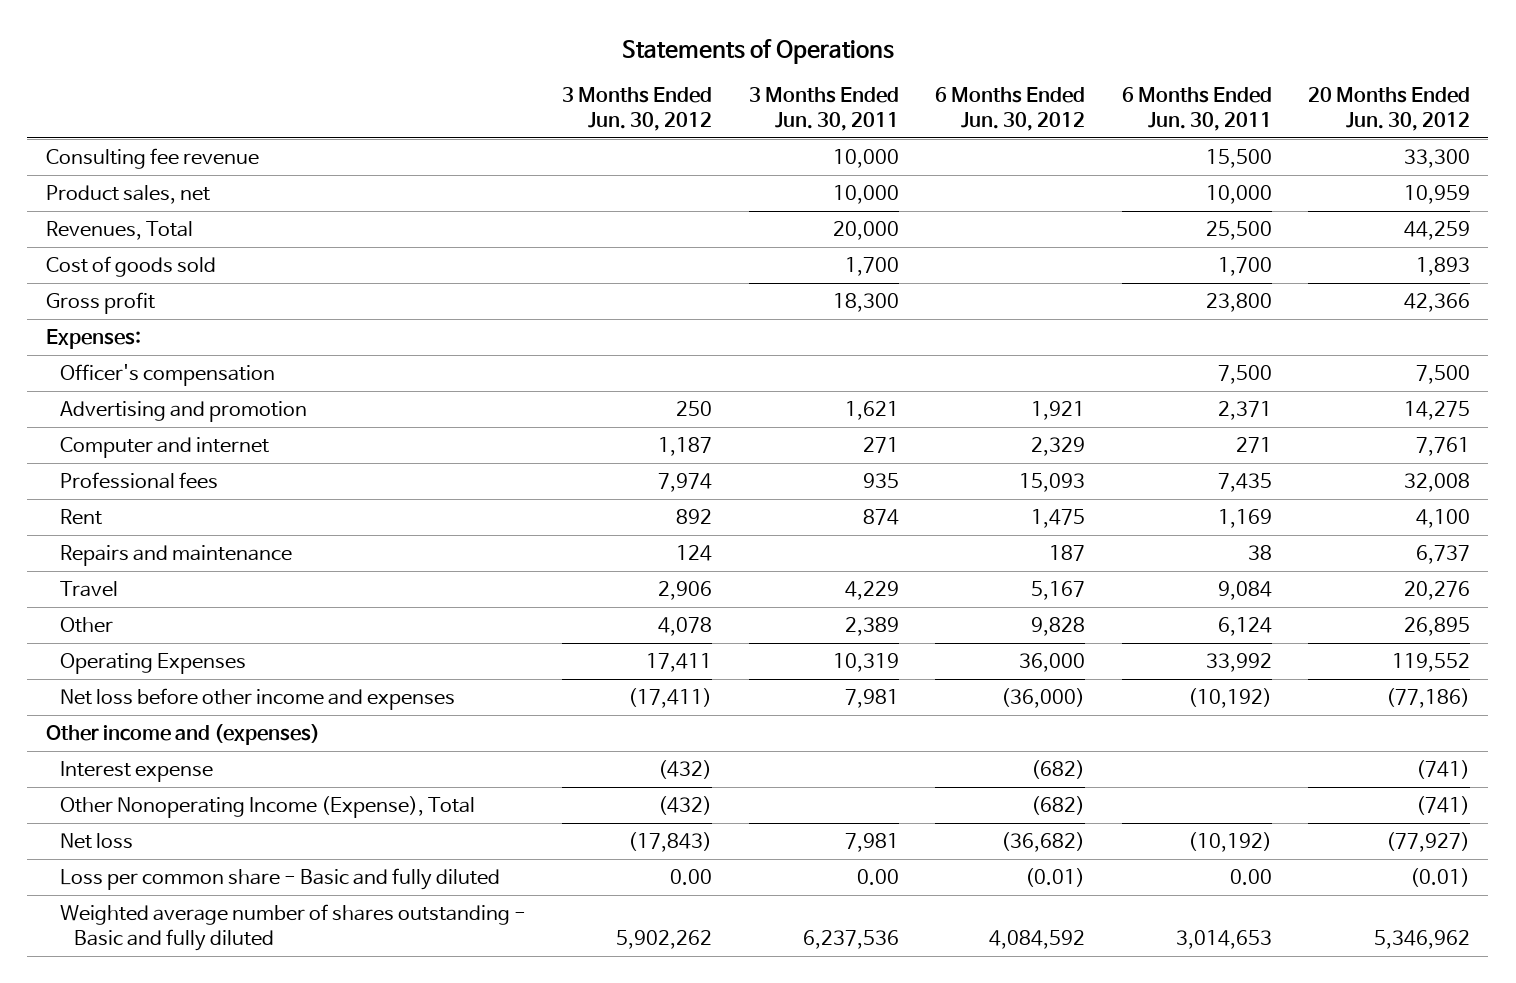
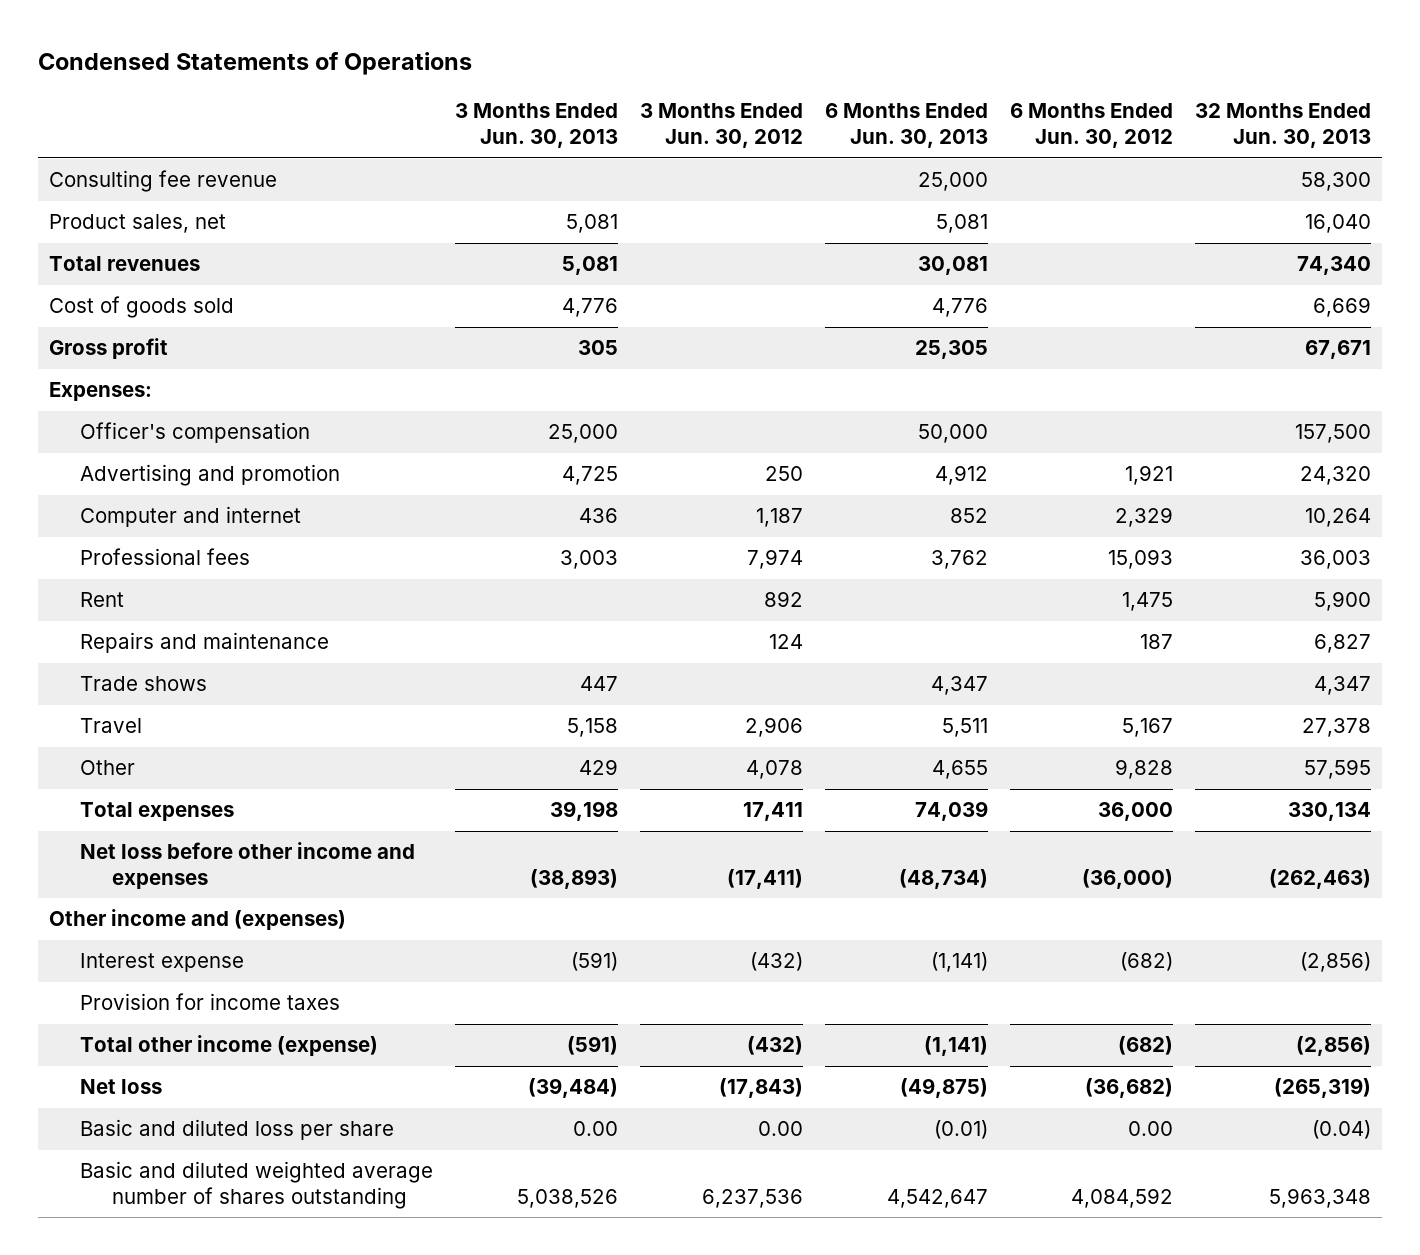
- Statements of Operations
+ Condensed Statements of Operations
- | 3 Months Ended Jun. 30, 2012 | 3 Months Ended Jun. 30, 2011 | 6 Months Ended Jun. 30, 2012 | 6 Months Ended Jun. 30, 2011 | 20 Months Ended Jun. 30, 2012
+ | 3 Months Ended Jun. 30, 2013 | 3 Months Ended Jun. 30, 2012 | 6 Months Ended Jun. 30, 2013 | 6 Months Ended Jun. 30, 2012 | 32 Months Ended Jun. 30, 2013
- Revenues, Total | | 20,000 | | 25,500 | 44,259
+ Total revenues | 5,081 | | 30,081 | | 74,340
+ Trade shows | 447 | | 4,347 | | 4,347
- Operating Expenses | 17,411 | 10,319 | 36,000 | 33,992 | 119,552
+ Total expenses | 39,198 | 17,411 | 74,039 | 36,000 | 330,134
- Other Nonoperating Income (Expense), Total | (432) | | (682) | | (741)
+ Provision for income taxes
+ Total other income (expense) | (591) | (432) | (1,141) | (682) | (2,856)
- Loss per common share - Basic and fully diluted | 0.00 | 0.00 | (0.01) | 0.00 | (0.01)
- Weighted average number of shares outstanding - Basic and fully diluted | 5,902,262 | 6,237,536 | 4,084,592 | 3,014,653 | 5,346,962
+ Basic and diluted loss per share | 0.00 | 0.00 | (0.01) | 0.00 | (0.04)
+ Basic and diluted weighted average number of shares outstanding | 5,038,526 | 6,237,536 | 4,542,647 | 4,084,592 | 5,963,348

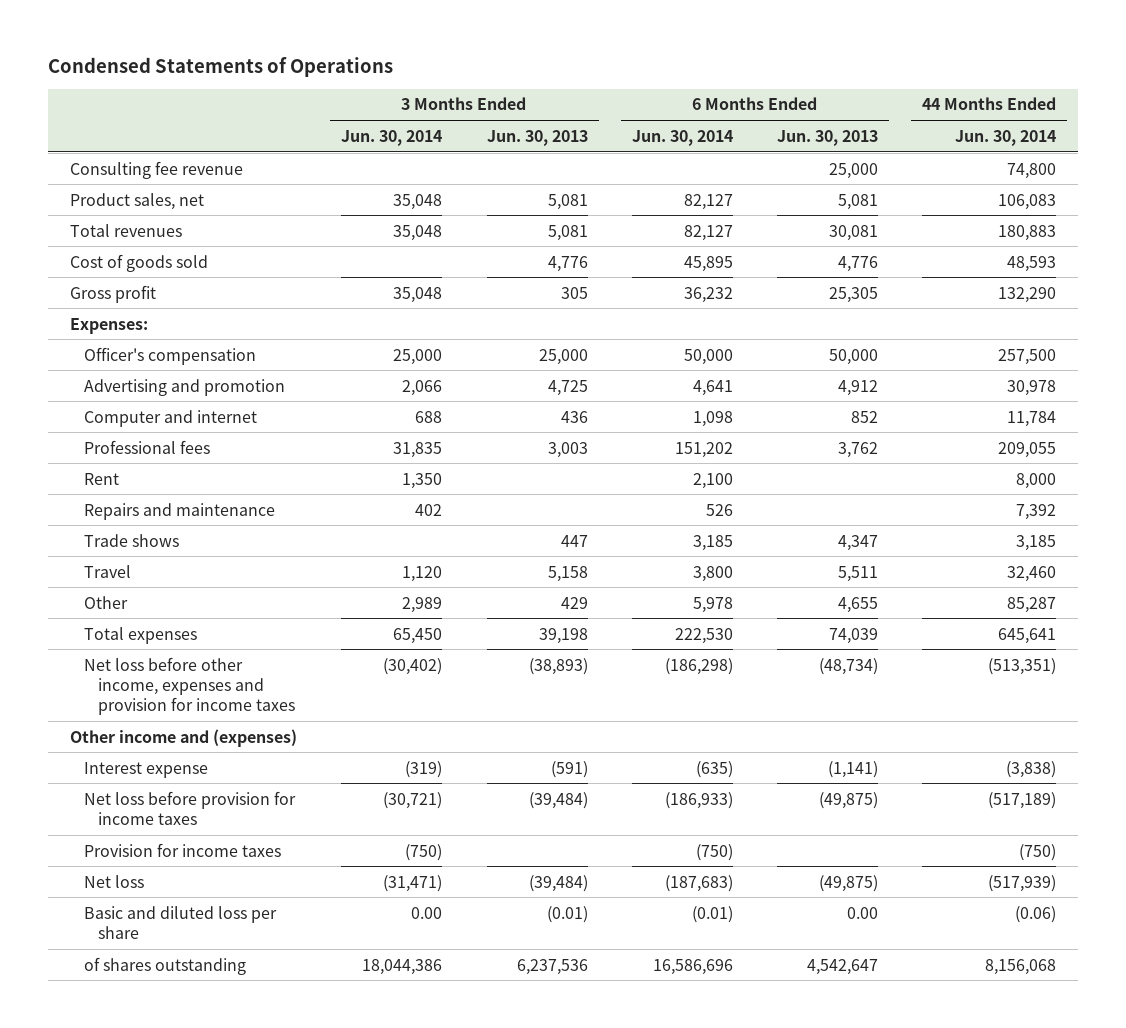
- | 3 Months Ended Jun. 30, 2013 | 3 Months Ended Jun. 30, 2012 | 6 Months Ended Jun. 30, 2013 | 6 Months Ended Jun. 30, 2012 | 32 Months Ended Jun. 30, 2013
+ | 3 Months Ended Jun. 30, 2014 | 3 Months Ended Jun. 30, 2013 | 6 Months Ended Jun. 30, 2014 | 6 Months Ended Jun. 30, 2013 | 44 Months Ended Jun. 30, 2014
- Net loss before other income and expenses | (38,893) | (17,411) | (48,734) | (36,000) | (262,463)
+ Net loss before other income, expenses and provision for income taxes | (30,402) | (38,893) | (186,298) | (48,734) | (513,351)
+ Net loss before provision for income taxes | (30,721) | (39,484) | (186,933) | (49,875) | (517,189)
- Total other income (expense) | (591) | (432) | (1,141) | (682) | (2,856)
- Basic and diluted loss per share | 0.00 | 0.00 | (0.01) | 0.00 | (0.04)
- Basic and diluted weighted average number of shares outstanding | 5,038,526 | 6,237,536 | 4,542,647 | 4,084,592 | 5,963,348
+ Basic and diluted loss per share | 0.00 | (0.01) | (0.01) | 0.00 | (0.06)
+ of shares outstanding | 18,044,386 | 6,237,536 | 16,586,696 | 4,542,647 | 8,156,068

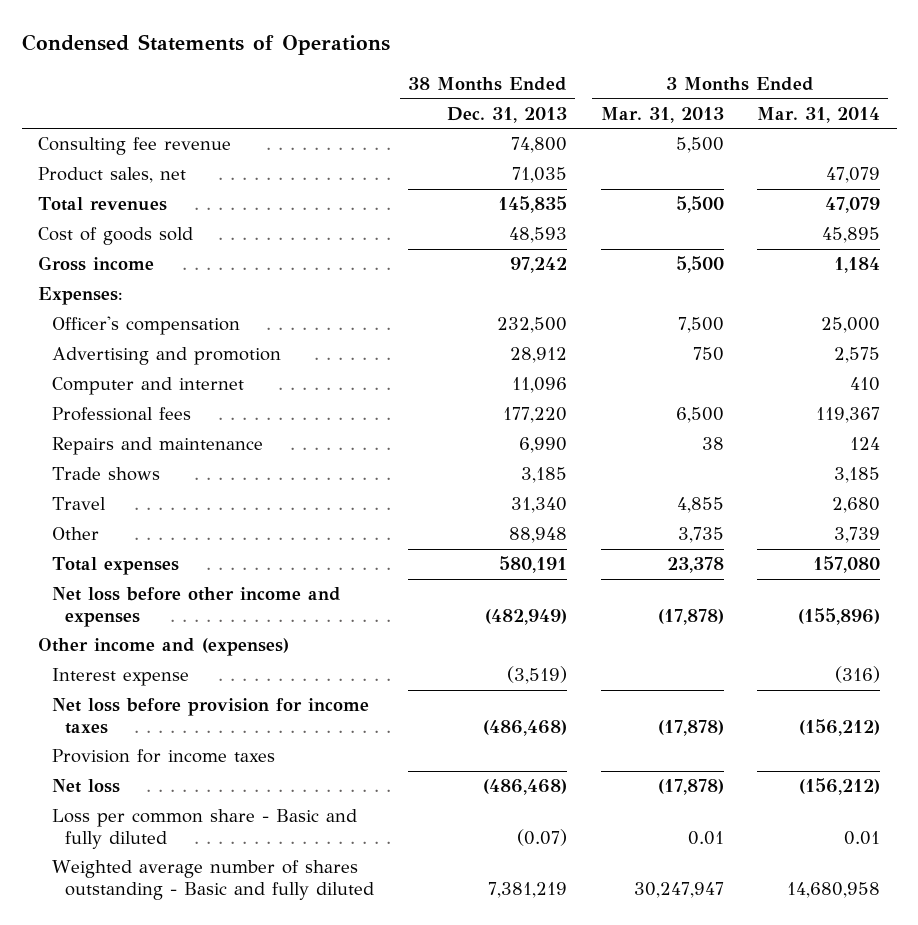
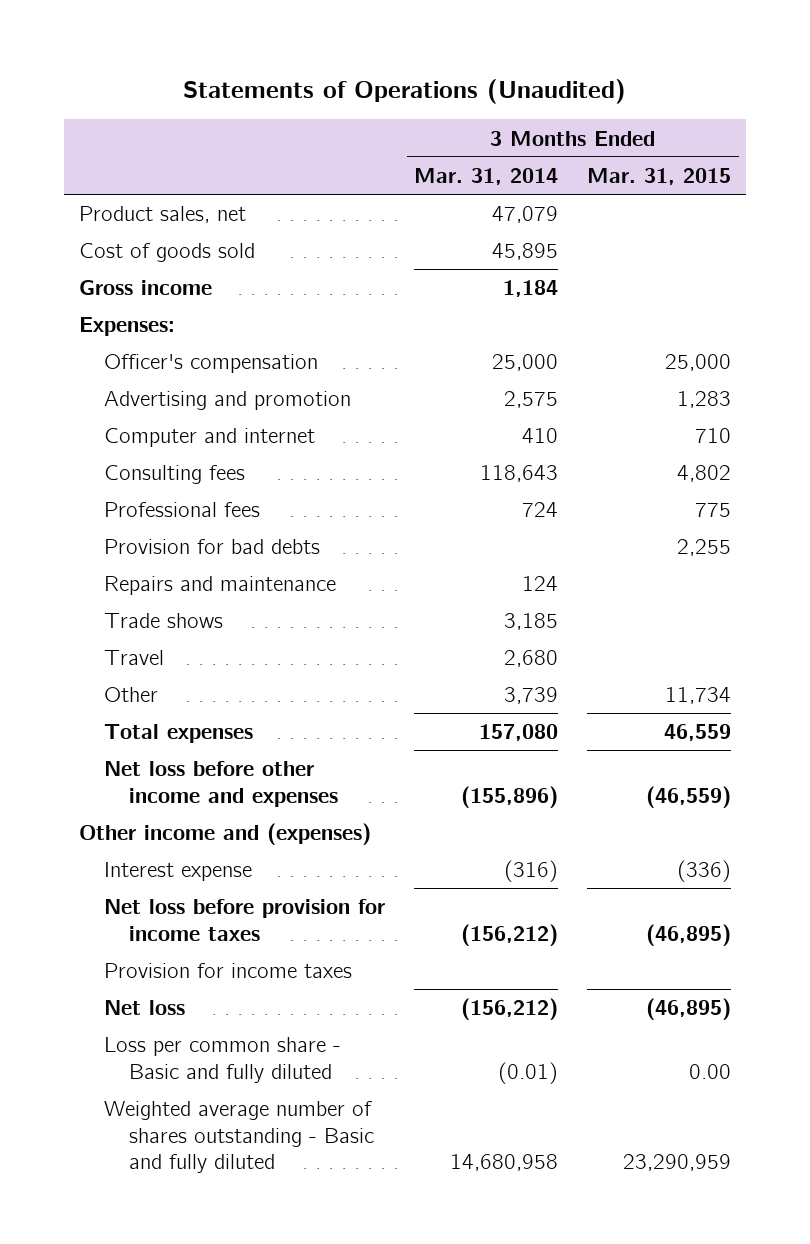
- Condensed Statements of Operations
+ Statements of Operations (Unaudited)
- | 38 Months Ended Dec. 31, 2013 | 3 Months Ended Mar. 31, 2013 | 3 Months Ended Mar. 31, 2014
+ | 3 Months Ended Mar. 31, 2014 | 3 Months Ended Mar. 31, 2015
- Consulting fee revenue | 74,800 | 5,500 |
- Total revenues | 145,835 | 5,500 | 47,079
- Professional fees | 177,220 | 6,500 | 119,367
+ Consulting fees | 118,643 | 4,802
+ Professional fees | 724 | 775
+ Provision for bad debts | | 2,255
- Loss per common share - Basic and fully diluted | (0.07) | 0.01 | 0.01
+ Loss per common share - Basic and fully diluted | (0.01) | 0.00

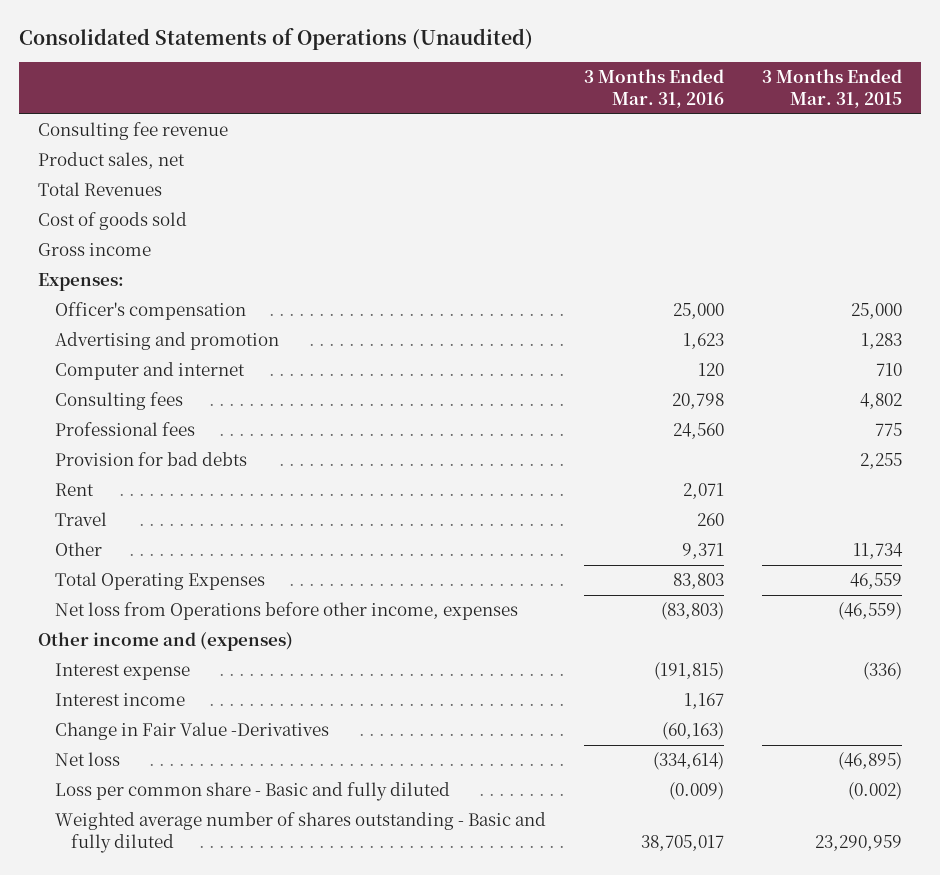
- Statements of Operations (Unaudited)
+ Consolidated Statements of Operations (Unaudited)
- | 3 Months Ended Mar. 31, 2014 | 3 Months Ended Mar. 31, 2015
+ | 3 Months Ended Mar. 31, 2016 | 3 Months Ended Mar. 31, 2015
+ Consulting fee revenue
+ Total Revenues
- Repairs and maintenance | 124 |
- Trade shows | 3,185 |
+ Rent | 2,071 |
- Total expenses | 157,080 | 46,559
- Net loss before other income and expenses | (155,896) | (46,559)
+ Total Operating Expenses | 83,803 | 46,559
+ Net loss from Operations before other income, expenses | (83,803) | (46,559)
- Net loss before provision for income taxes | (156,212) | (46,895)
- Provision for income taxes
+ Interest income | 1,167 |
+ Change in Fair Value -Derivatives | (60,163) |
- Loss per common share - Basic and fully diluted | (0.01) | 0.00
+ Loss per common share - Basic and fully diluted | (0.009) | (0.002)

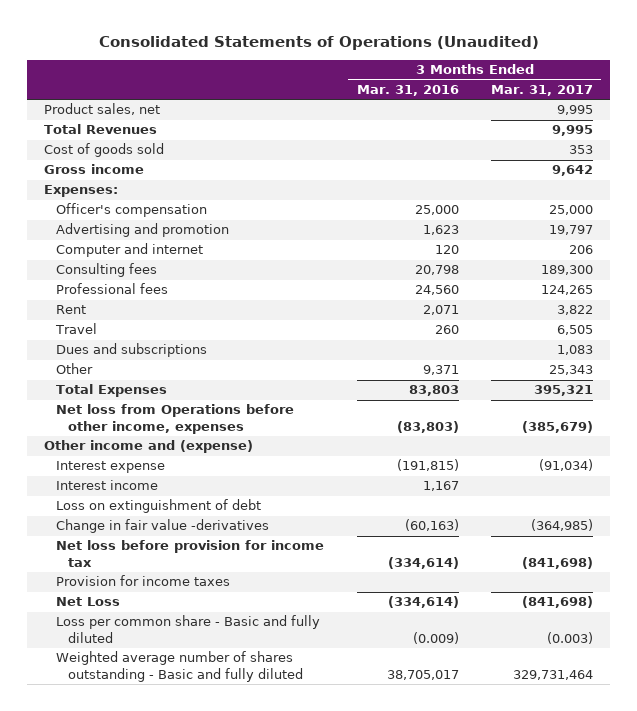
- | 3 Months Ended Mar. 31, 2016 | 3 Months Ended Mar. 31, 2015
+ | 3 Months Ended Mar. 31, 2016 | 3 Months Ended Mar. 31, 2017
- Consulting fee revenue
- Provision for bad debts | | 2,255
+ Dues and subscriptions | | 1,083
- Total Operating Expenses | 83,803 | 46,559
+ Total Expenses | 83,803 | 395,321
- Other income and (expenses)
+ Other income and (expense)
- Change in Fair Value -Derivatives | (60,163) |
- Net loss | (334,614) | (46,895)
+ Loss on extinguishment of debt
+ Change in fair value -derivatives | (60,163) | (364,985)
+ Net loss before provision for income tax | (334,614) | (841,698)
+ Provision for income taxes
+ Net Loss | (334,614) | (841,698)

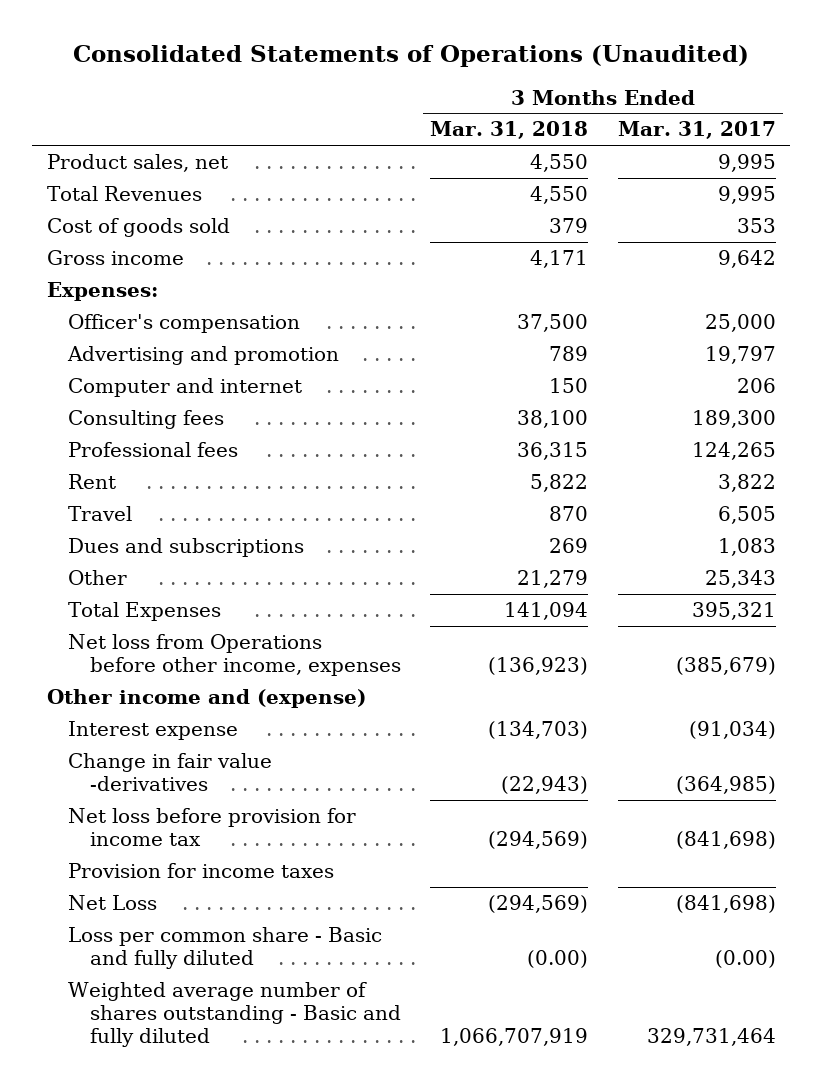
- | 3 Months Ended Mar. 31, 2016 | 3 Months Ended Mar. 31, 2017
+ | 3 Months Ended Mar. 31, 2018 | 3 Months Ended Mar. 31, 2017
- Interest income | 1,167 |
- Loss on extinguishment of debt
- Loss per common share - Basic and fully diluted | (0.009) | (0.003)
+ Loss per common share - Basic and fully diluted | (0.00) | (0.00)

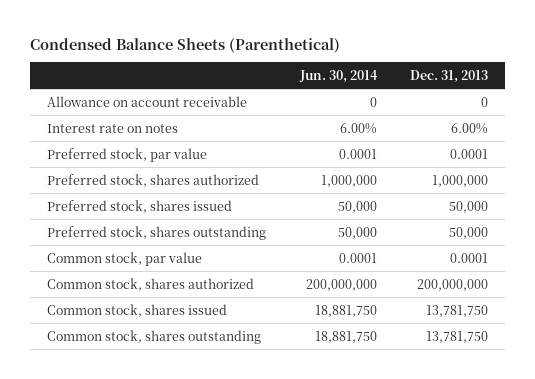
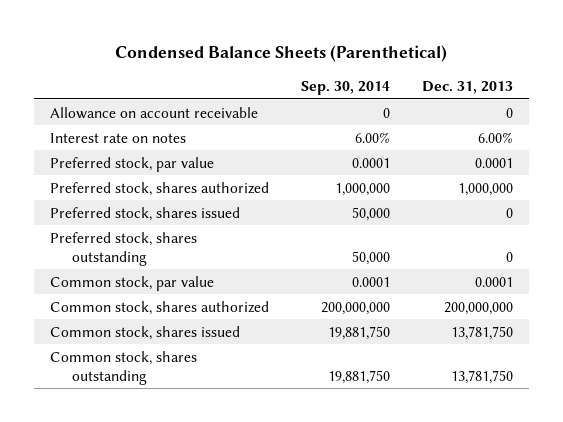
- | Jun. 30, 2014 | Dec. 31, 2013
+ | Sep. 30, 2014 | Dec. 31, 2013
- Preferred stock, shares issued | 50,000 | 50,000
- Preferred stock, shares outstanding | 50,000 | 50,000
+ Preferred stock, shares issued | 50,000 | 0
+ Preferred stock, shares outstanding | 50,000 | 0

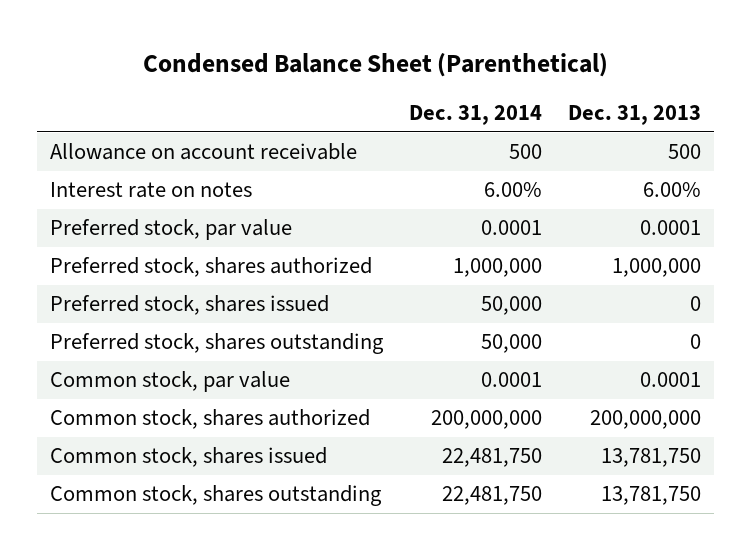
- Condensed Balance Sheets (Parenthetical)
+ Condensed Balance Sheet (Parenthetical)
- | Sep. 30, 2014 | Dec. 31, 2013
+ | Dec. 31, 2014 | Dec. 31, 2013
- Allowance on account receivable | 0 | 0
+ Allowance on account receivable | 500 | 500

